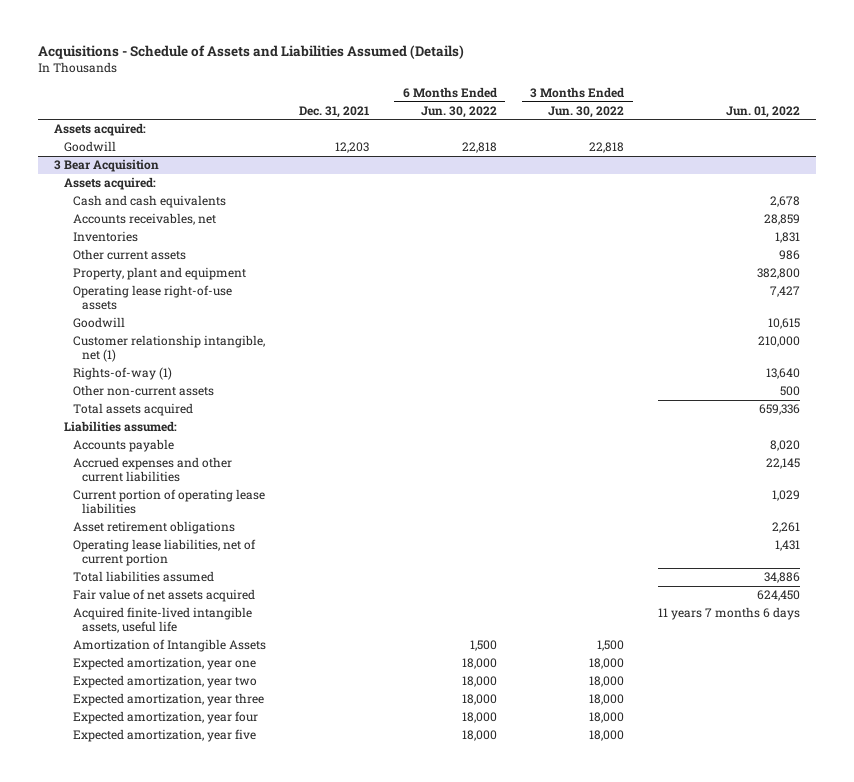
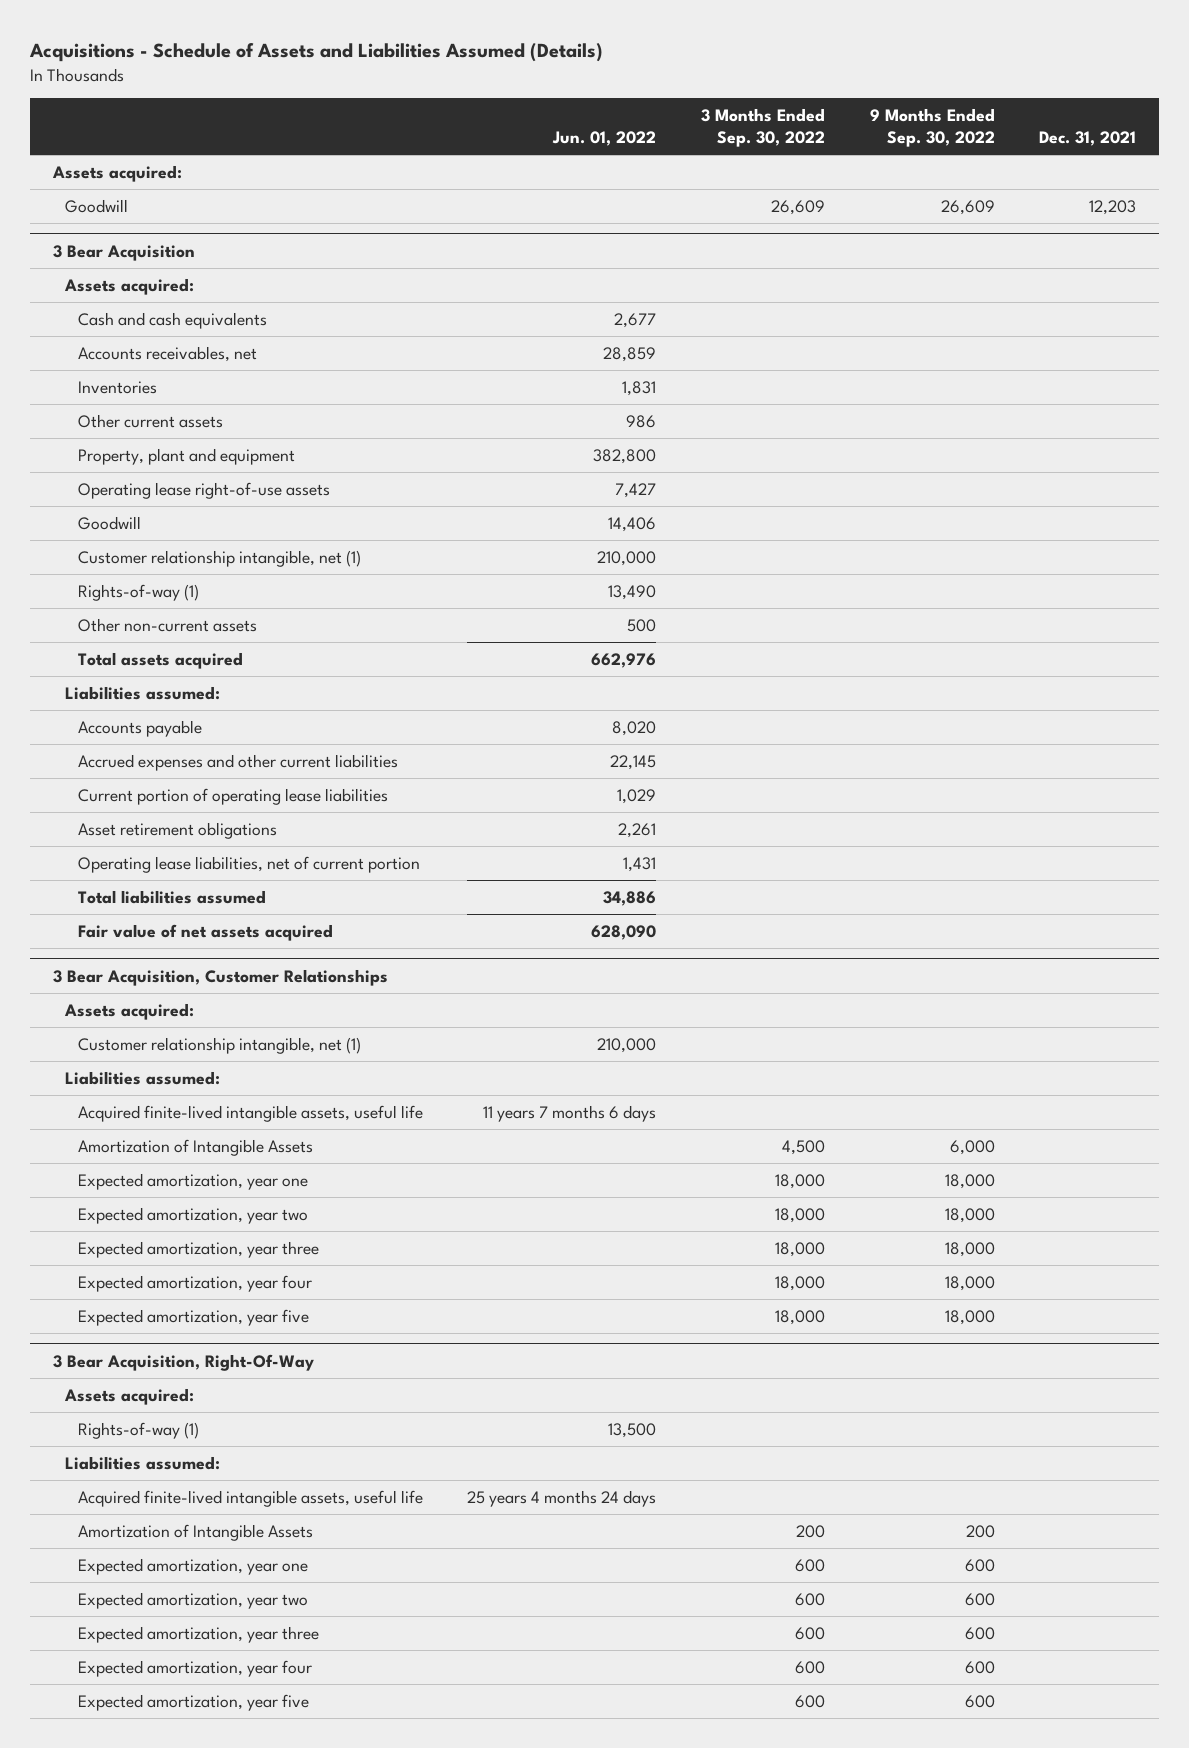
- | Dec. 31, 2021 | 6 Months Ended Jun. 30, 2022 | 3 Months Ended Jun. 30, 2022 | Jun. 01, 2022
+ | Jun. 01, 2022 | 3 Months Ended Sep. 30, 2022 | 9 Months Ended Sep. 30, 2022 | Dec. 31, 2021
@ 3 Bear Acquisition
- Cash and cash equivalents | | | | 2,678
+ Cash and cash equivalents | 2,677 | | |
- Goodwill | | | | 10,615
+ Goodwill | 14,406 | | |
- Rights-of-way (1) | | | | 13,640
+ Rights-of-way (1) | 13,490 | | |
- Total assets acquired | | | | 659,336
+ Total assets acquired | 662,976 | | |
- Fair value of net assets acquired | | | | 624,450
+ Fair value of net assets acquired | 628,090 | | |
+ 3 Bear Acquisition, Customer Relationships
+ Assets acquired:
+ Customer relationship intangible, net (1) | 210,000 | | |
+ Liabilities assumed:
+ 3 Bear Acquisition, Right-Of-Way
+ Assets acquired:
+ Rights-of-way (1) | 13,500 | | |
+ Liabilities assumed:
+ Acquired finite-lived intangible assets, useful life | 25 years 4 months 24 days | | |
+ Amortization of Intangible Assets | | 200 | 200 |
+ Expected amortization, year one | | 600 | 600 |
+ Expected amortization, year two | | 600 | 600 |
+ Expected amortization, year three | | 600 | 600 |
+ Expected amortization, year four | | 600 | 600 |
+ Expected amortization, year five | | 600 | 600 |

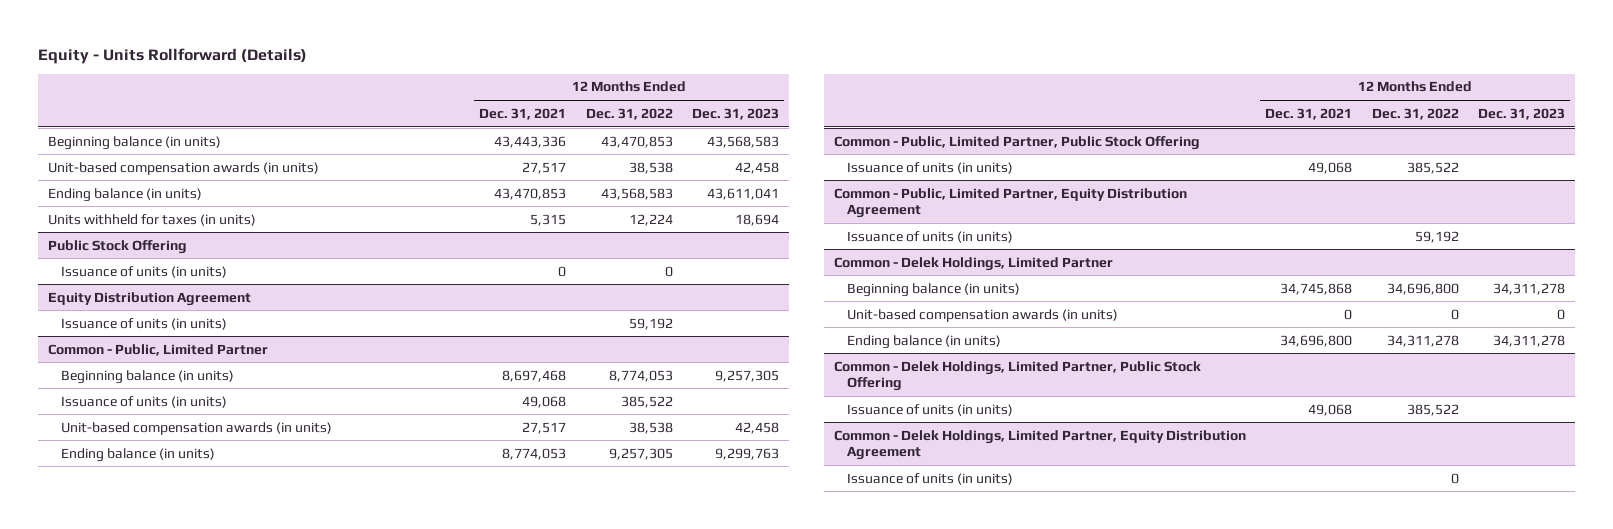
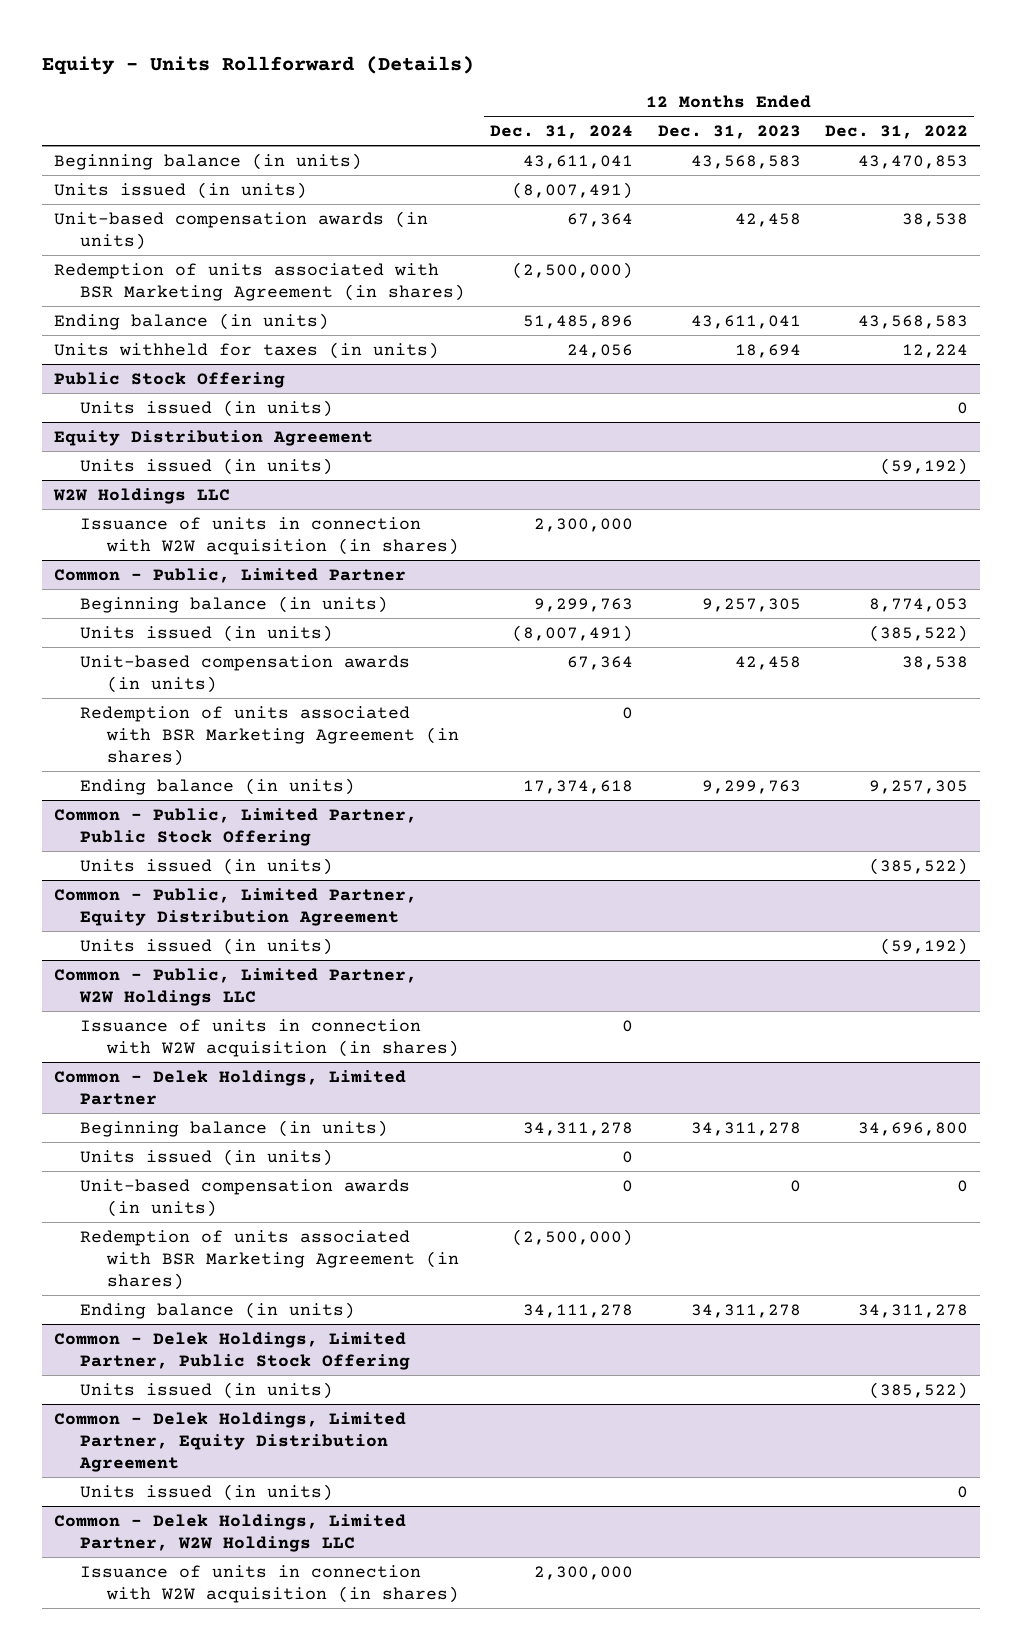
- | 12 Months Ended Dec. 31, 2021 | 12 Months Ended Dec. 31, 2022 | 12 Months Ended Dec. 31, 2023
+ | 12 Months Ended Dec. 31, 2024 | 12 Months Ended Dec. 31, 2023 | 12 Months Ended Dec. 31, 2022
+ Units issued (in units) | (8,007,491) | |
+ Redemption of units associated with BSR Marketing Agreement (in shares) | (2,500,000) | |
@ Public Stock Offering
- Issuance of units (in units) | 0 | 0 |
+ Units issued (in units) | | | 0
@ Equity Distribution Agreement
- Issuance of units (in units) | | 59,192 |
+ Units issued (in units) | | | (59,192)
+ W2W Holdings LLC
+ Issuance of units in connection with W2W acquisition (in shares) | 2,300,000 | |
@ Common - Public, Limited Partner
- Issuance of units (in units) | 49,068 | 385,522 |
+ Units issued (in units) | (8,007,491) | | (385,522)
+ Redemption of units associated with BSR Marketing Agreement (in shares) | 0 | |
@ Common - Public, Limited Partner, Public Stock Offering
- Issuance of units (in units) | 49,068 | 385,522 |
+ Units issued (in units) | | | (385,522)
@ Common - Public, Limited Partner, Equity Distribution Agreement
- Issuance of units (in units) | | 59,192 |
+ Units issued (in units) | | | (59,192)
+ Common - Public, Limited Partner, W2W Holdings LLC
+ Issuance of units in connection with W2W acquisition (in shares) | 0 | |
@ Common - Delek Holdings, Limited Partner
+ Units issued (in units) | 0 | |
+ Redemption of units associated with BSR Marketing Agreement (in shares) | (2,500,000) | |
@ Common - Delek Holdings, Limited Partner, Public Stock Offering
- Issuance of units (in units) | 49,068 | 385,522 |
+ Units issued (in units) | | | (385,522)
@ Common - Delek Holdings, Limited Partner, Equity Distribution Agreement
- Issuance of units (in units) | | 0 |
+ Units issued (in units) | | | 0
+ Common - Delek Holdings, Limited Partner, W2W Holdings LLC
+ Issuance of units in connection with W2W acquisition (in shares) | 2,300,000 | |

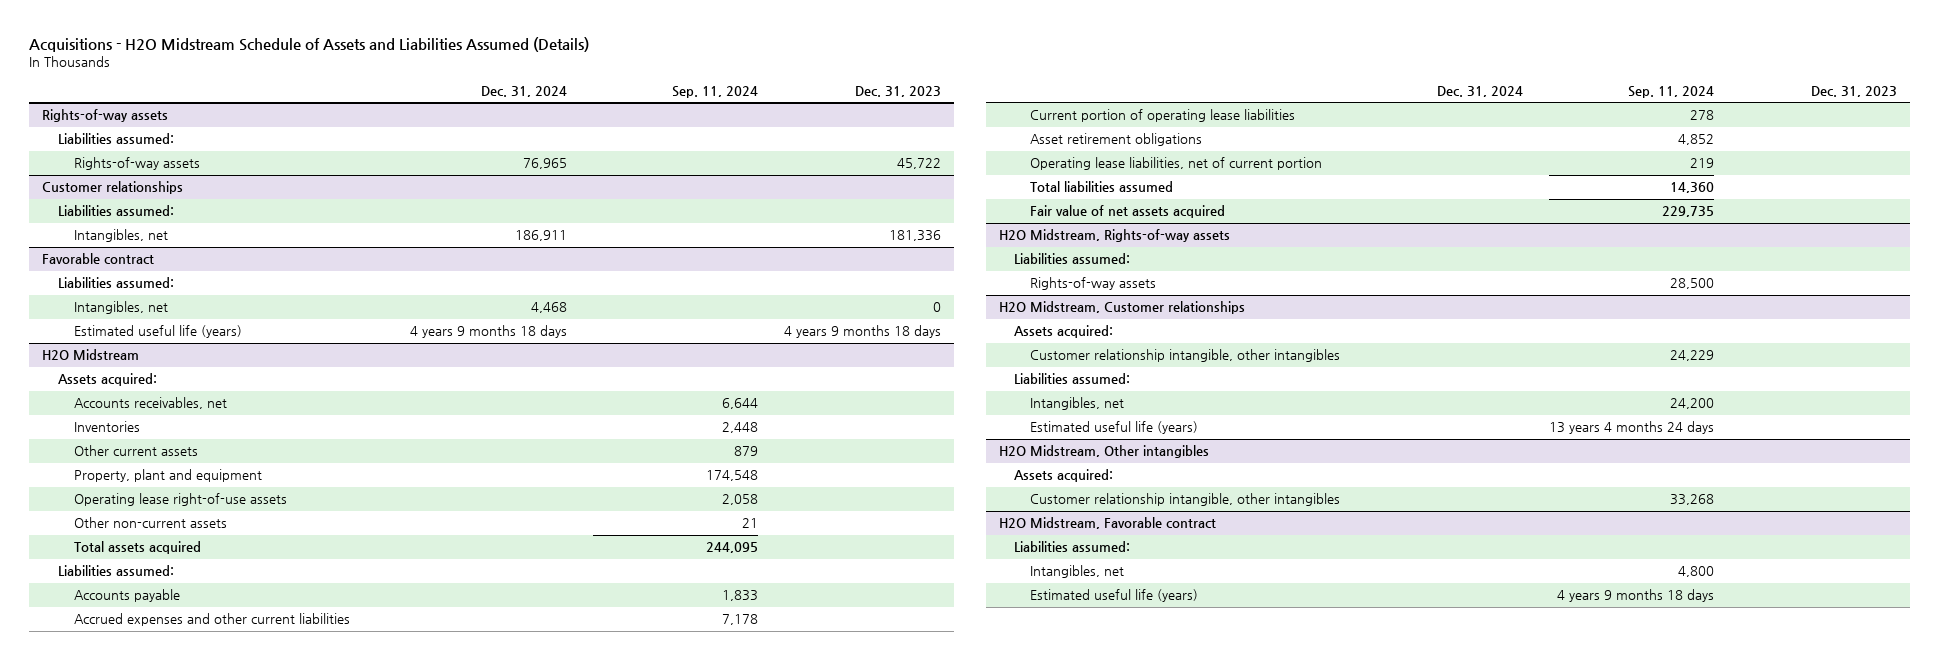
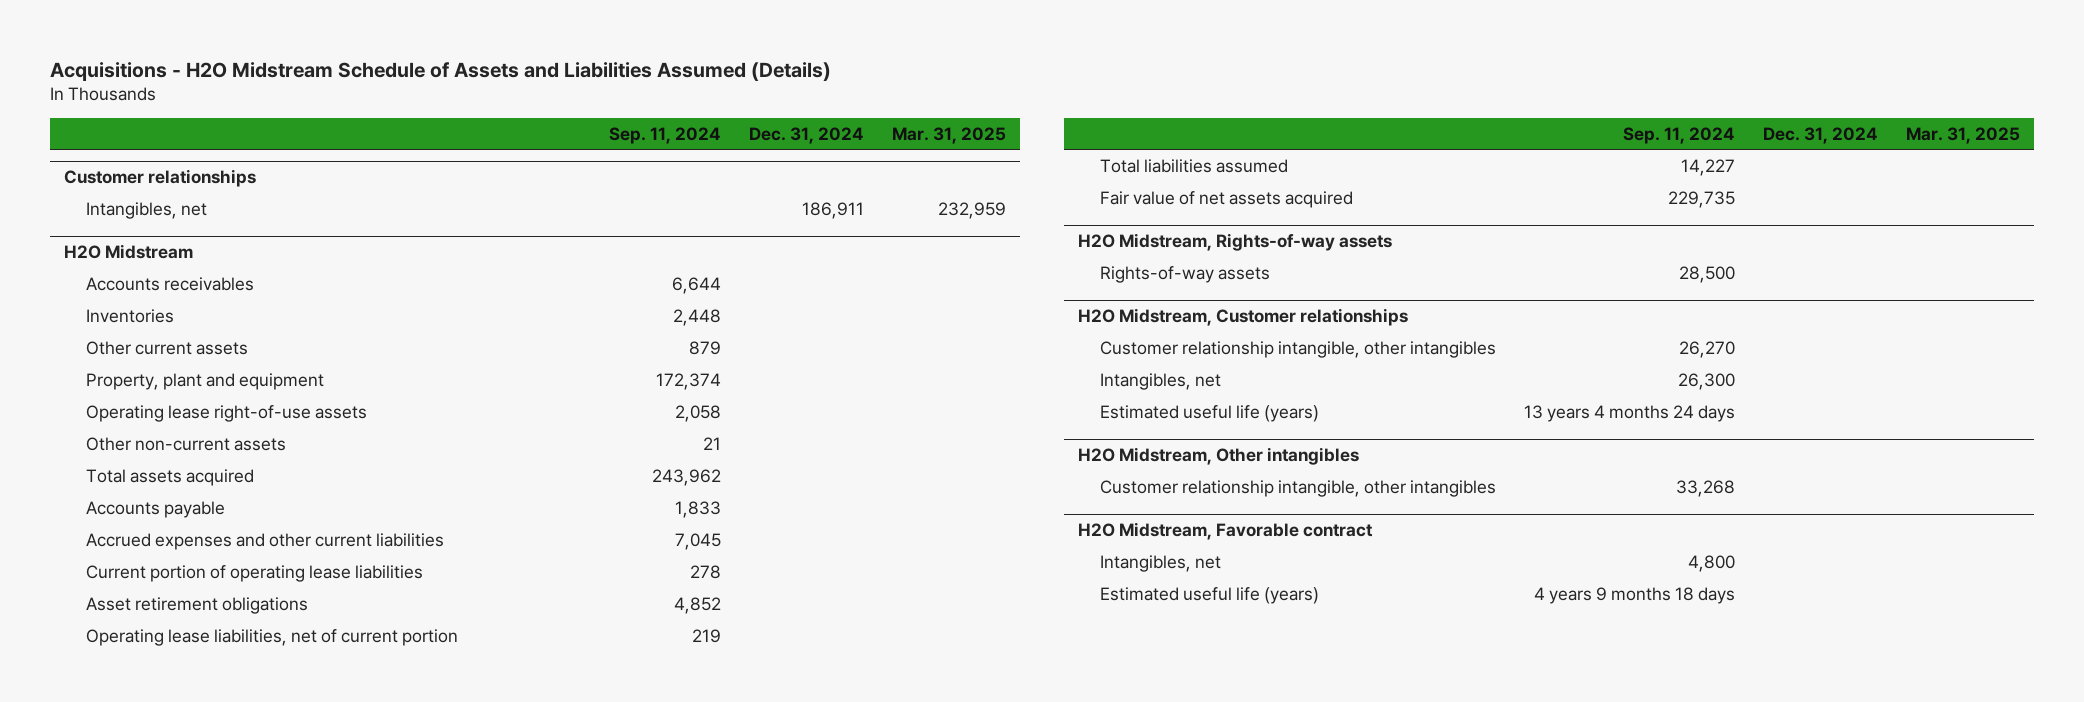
- | Dec. 31, 2024 | Sep. 11, 2024 | Dec. 31, 2023
+ | Sep. 11, 2024 | Dec. 31, 2024 | Mar. 31, 2025
- Rights-of-way assets
- Liabilities assumed:
- Rights-of-way assets | 76,965 | | 45,722
@ Customer relationships
- Liabilities assumed:
- Favorable contract
- Liabilities assumed:
- Intangibles, net | 4,468 | | 0
- Estimated useful life (years) | 4 years 9 months 18 days | | 4 years 9 months 18 days
@ H2O Midstream
- Assets acquired:
- Accounts receivables, net | | 6,644 |
+ Accounts receivables | 6,644 | |
- Property, plant and equipment | | 174,548 |
+ Property, plant and equipment | 172,374 | |
- Total assets acquired | | 244,095 |
- Liabilities assumed:
+ Total assets acquired | 243,962 | |
- Accrued expenses and other current liabilities | | 7,178 |
+ Accrued expenses and other current liabilities | 7,045 | |
- Total liabilities assumed | | 14,360 |
+ Total liabilities assumed | 14,227 | |
@ H2O Midstream, Rights-of-way assets
- Liabilities assumed:
@ H2O Midstream, Customer relationships
- Assets acquired:
- Customer relationship intangible, other intangibles | | 24,229 |
- Liabilities assumed:
- Intangibles, net | | 24,200 |
+ Customer relationship intangible, other intangibles | 26,270 | |
+ Intangibles, net | 26,300 | |
@ H2O Midstream, Other intangibles
- Assets acquired:
@ H2O Midstream, Favorable contract
- Liabilities assumed:

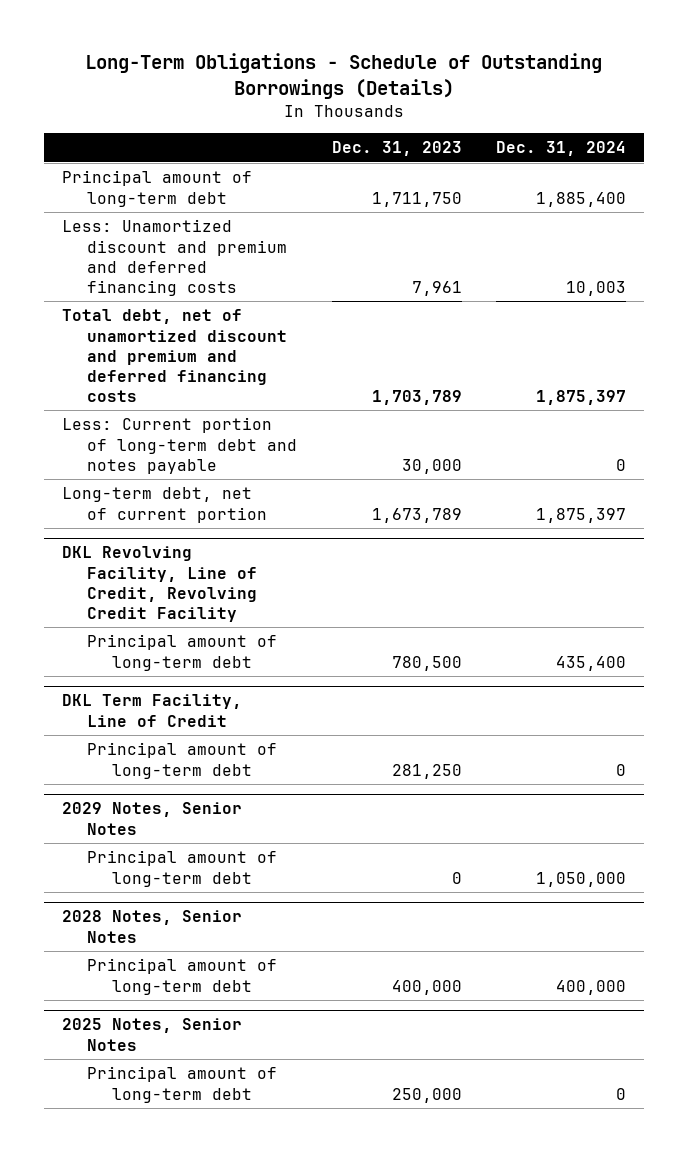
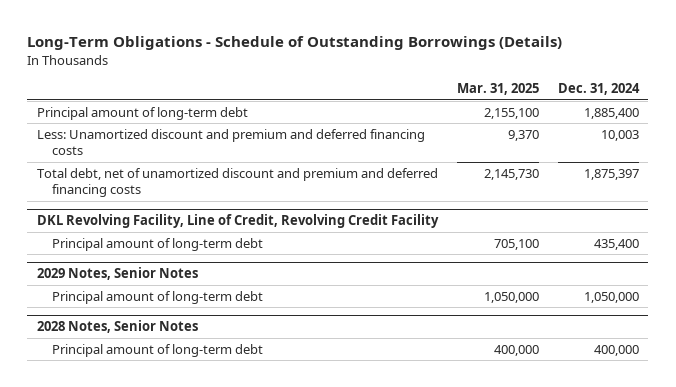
- | Dec. 31, 2023 | Dec. 31, 2024
+ | Mar. 31, 2025 | Dec. 31, 2024
- Less: Current portion of long-term debt and notes payable | 30,000 | 0
- Long-term debt, net of current portion | 1,673,789 | 1,875,397
- DKL Term Facility, Line of Credit
- Principal amount of long-term debt | 281,250 | 0
- 2025 Notes, Senior Notes
- Principal amount of long-term debt | 250,000 | 0

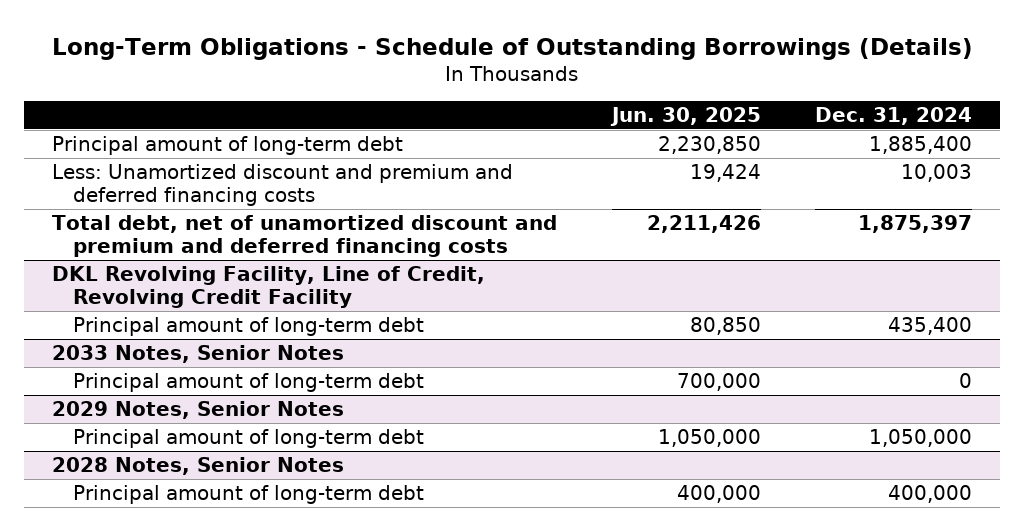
- | Mar. 31, 2025 | Dec. 31, 2024
+ | Jun. 30, 2025 | Dec. 31, 2024
+ 2033 Notes, Senior Notes
+ Principal amount of long-term debt | 700,000 | 0

